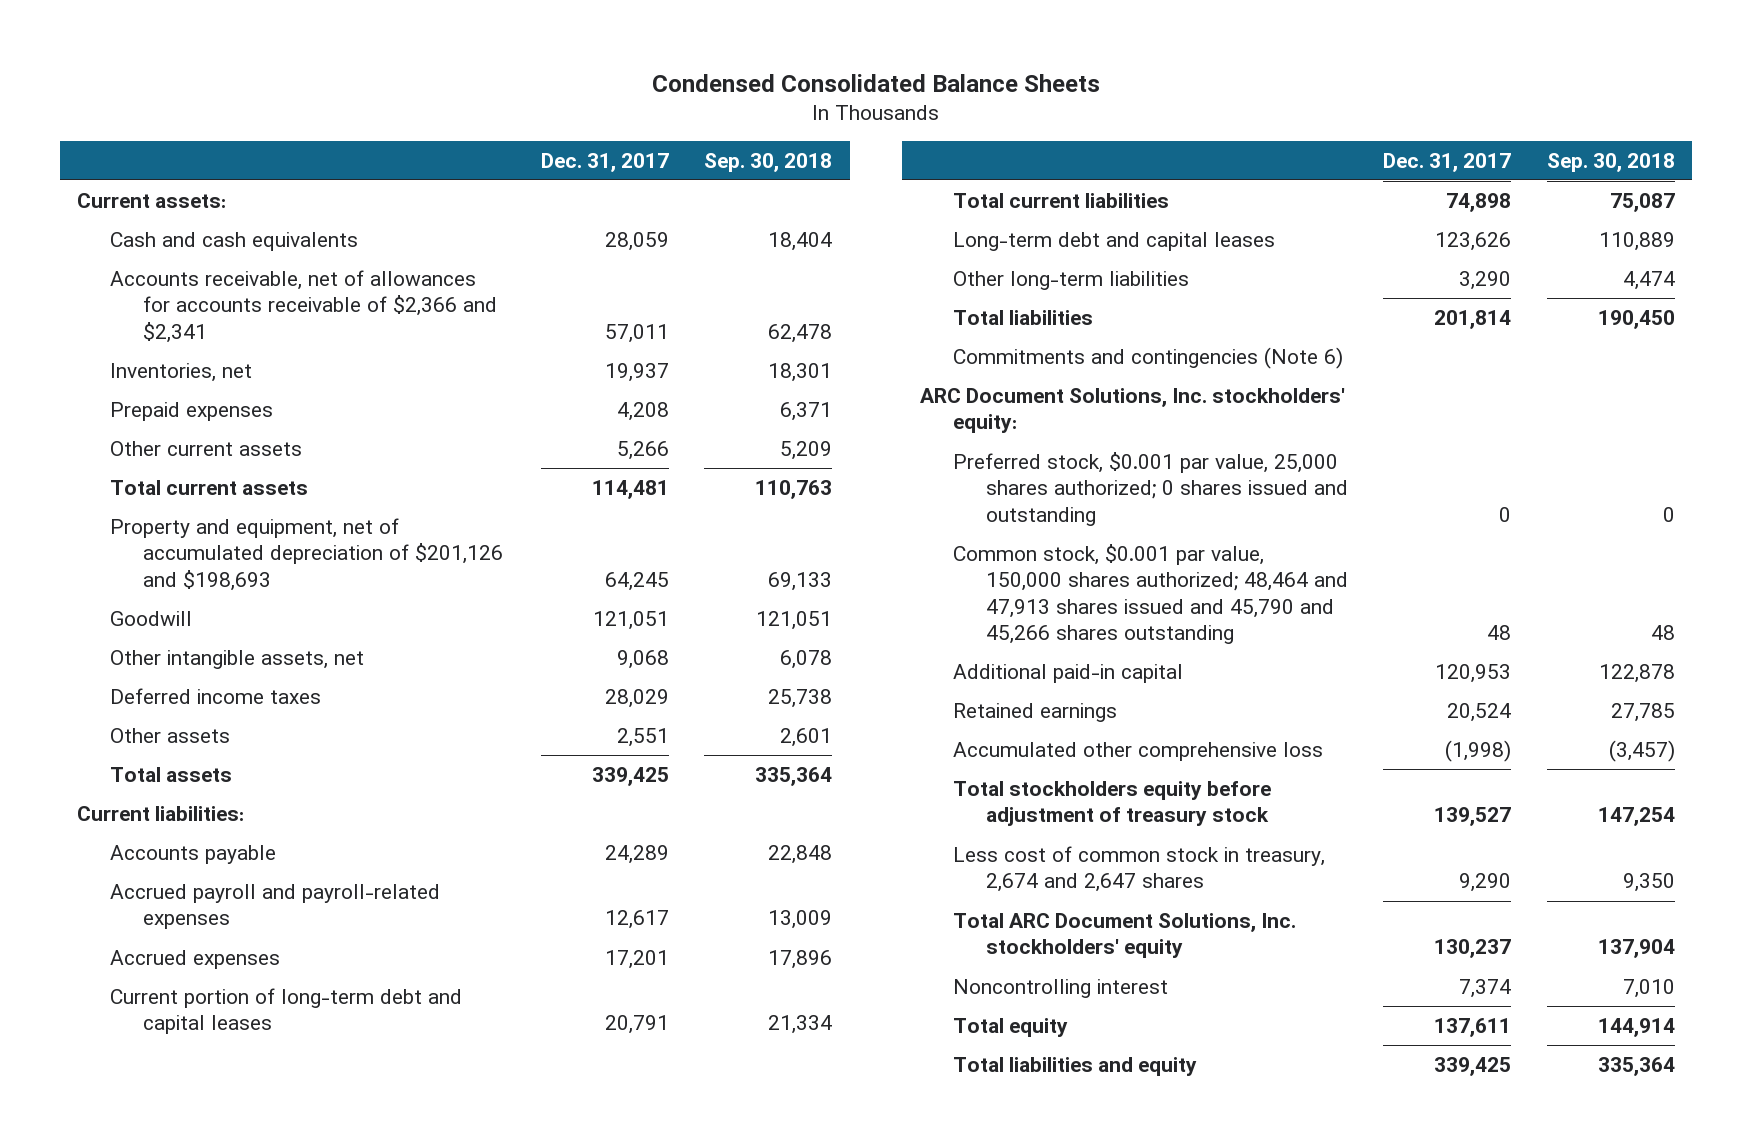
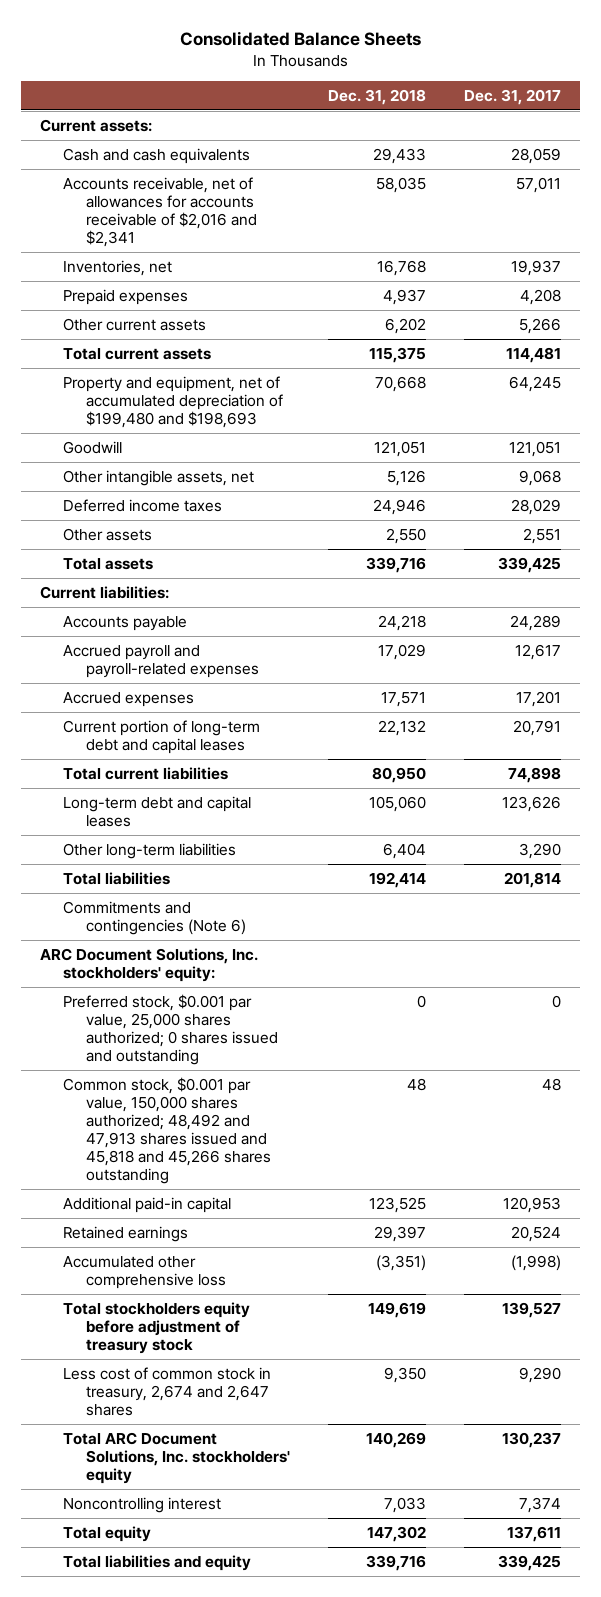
- Condensed Consolidated Balance Sheets
+ Consolidated Balance Sheets
- | Dec. 31, 2017 | Sep. 30, 2018
+ | Dec. 31, 2018 | Dec. 31, 2017
- Accounts receivable, net of allowances for accounts receivable of $2,366 and $2,341 | 57,011 | 62,478
+ Accounts receivable, net of allowances for accounts receivable of $2,016 and $2,341 | 58,035 | 57,011
- Property and equipment, net of accumulated depreciation of $201,126 and $198,693 | 64,245 | 69,133
+ Property and equipment, net of accumulated depreciation of $199,480 and $198,693 | 70,668 | 64,245
- Common stock, $0.001 par value, 150,000 shares authorized; 48,464 and 47,913 shares issued and 45,790 and 45,266 shares outstanding | 48 | 48
+ Common stock, $0.001 par value, 150,000 shares authorized; 48,492 and 47,913 shares issued and 45,818 and 45,266 shares outstanding | 48 | 48

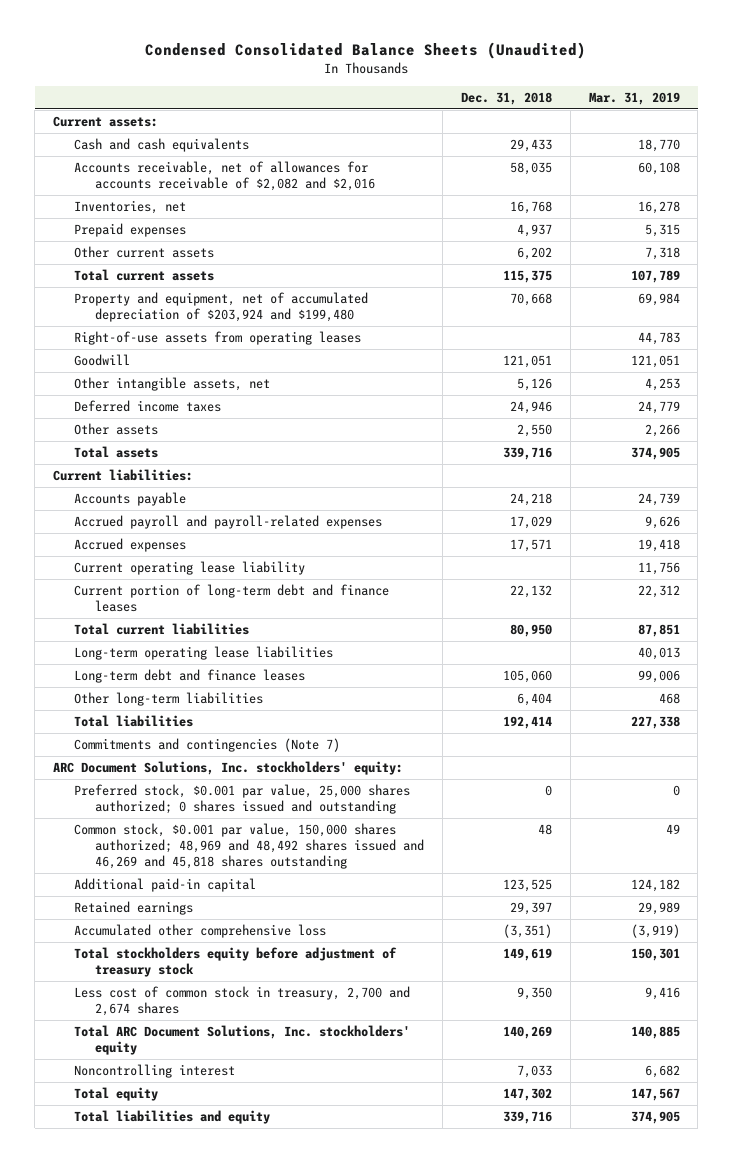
- Consolidated Balance Sheets
+ Condensed Consolidated Balance Sheets (Unaudited)
- | Dec. 31, 2018 | Dec. 31, 2017
+ | Dec. 31, 2018 | Mar. 31, 2019
- Accounts receivable, net of allowances for accounts receivable of $2,016 and $2,341 | 58,035 | 57,011
+ Accounts receivable, net of allowances for accounts receivable of $2,082 and $2,016 | 58,035 | 60,108
- Property and equipment, net of accumulated depreciation of $199,480 and $198,693 | 70,668 | 64,245
+ Property and equipment, net of accumulated depreciation of $203,924 and $199,480 | 70,668 | 69,984
+ Right-of-use assets from operating leases | | 44,783
- Current portion of long-term debt and capital leases | 22,132 | 20,791
+ Current operating lease liability | | 11,756
+ Current portion of long-term debt and finance leases | 22,132 | 22,312
- Long-term debt and capital leases | 105,060 | 123,626
+ Long-term operating lease liabilities | | 40,013
+ Long-term debt and finance leases | 105,060 | 99,006
- Commitments and contingencies (Note 6)
+ Commitments and contingencies (Note 7)
- Common stock, $0.001 par value, 150,000 shares authorized; 48,492 and 47,913 shares issued and 45,818 and 45,266 shares outstanding | 48 | 48
+ Common stock, $0.001 par value, 150,000 shares authorized; 48,969 and 48,492 shares issued and 46,269 and 45,818 shares outstanding | 48 | 49
- Less cost of common stock in treasury, 2,674 and 2,647 shares | 9,350 | 9,290
+ Less cost of common stock in treasury, 2,700 and 2,674 shares | 9,350 | 9,416

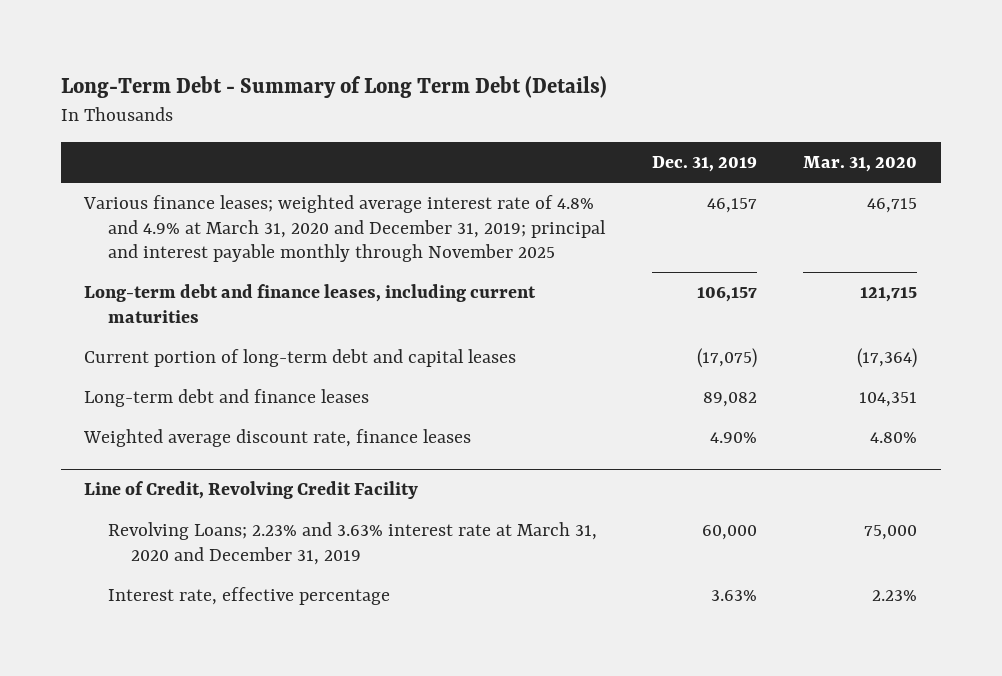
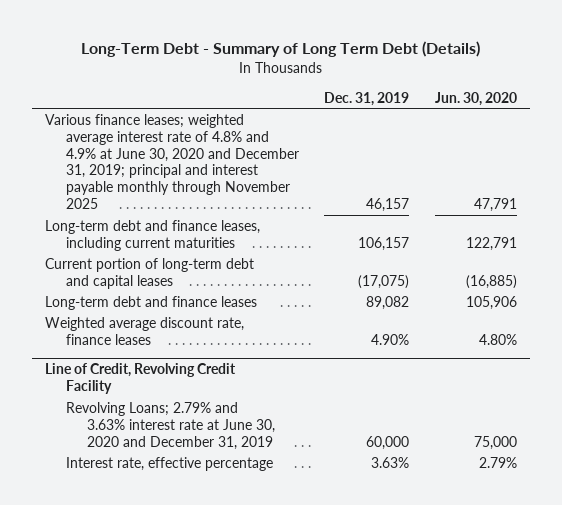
- | Dec. 31, 2019 | Mar. 31, 2020
+ | Dec. 31, 2019 | Jun. 30, 2020
- Various finance leases; weighted average interest rate of 4.8% and 4.9% at March 31, 2020 and December 31, 2019; principal and interest payable monthly through November 2025 | 46,157 | 46,715
+ Various finance leases; weighted average interest rate of 4.8% and 4.9% at June 30, 2020 and December 31, 2019; principal and interest payable monthly through November 2025 | 46,157 | 47,791
@ Line of Credit, Revolving Credit Facility
- Revolving Loans; 2.23% and 3.63% interest rate at March 31, 2020 and December 31, 2019 | 60,000 | 75,000
+ Revolving Loans; 2.79% and 3.63% interest rate at June 30, 2020 and December 31, 2019 | 60,000 | 75,000

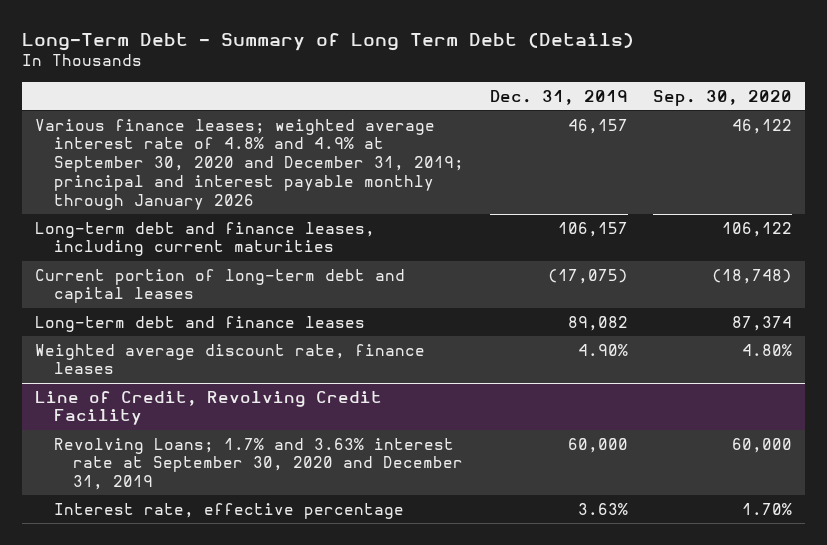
- | Dec. 31, 2019 | Jun. 30, 2020
+ | Dec. 31, 2019 | Sep. 30, 2020
- Various finance leases; weighted average interest rate of 4.8% and 4.9% at June 30, 2020 and December 31, 2019; principal and interest payable monthly through November 2025 | 46,157 | 47,791
+ Various finance leases; weighted average interest rate of 4.8% and 4.9% at September 30, 2020 and December 31, 2019; principal and interest payable monthly through January 2026 | 46,157 | 46,122
@ Line of Credit, Revolving Credit Facility
- Revolving Loans; 2.79% and 3.63% interest rate at June 30, 2020 and December 31, 2019 | 60,000 | 75,000
+ Revolving Loans; 1.7% and 3.63% interest rate at September 30, 2020 and December 31, 2019 | 60,000 | 60,000

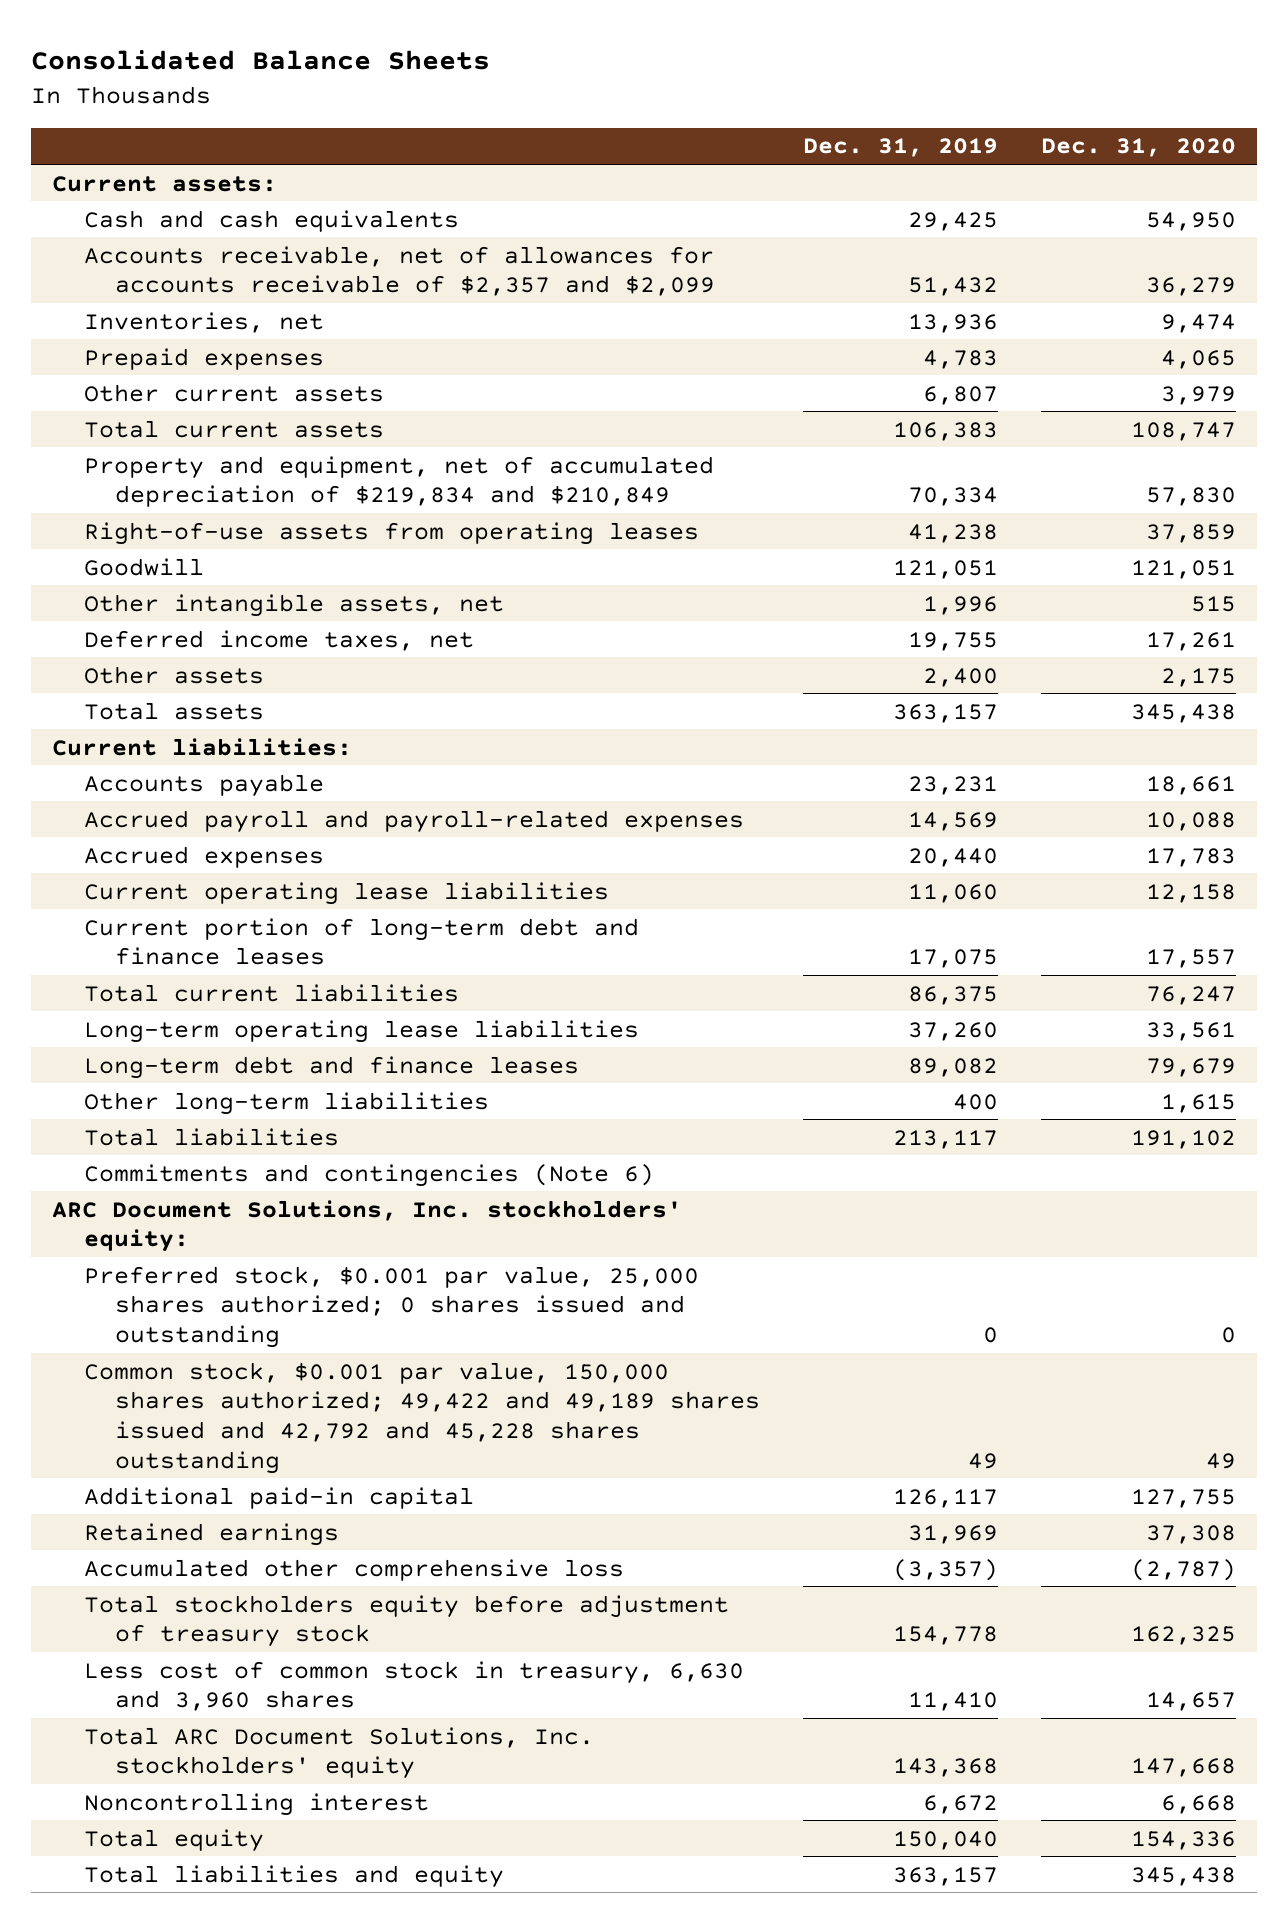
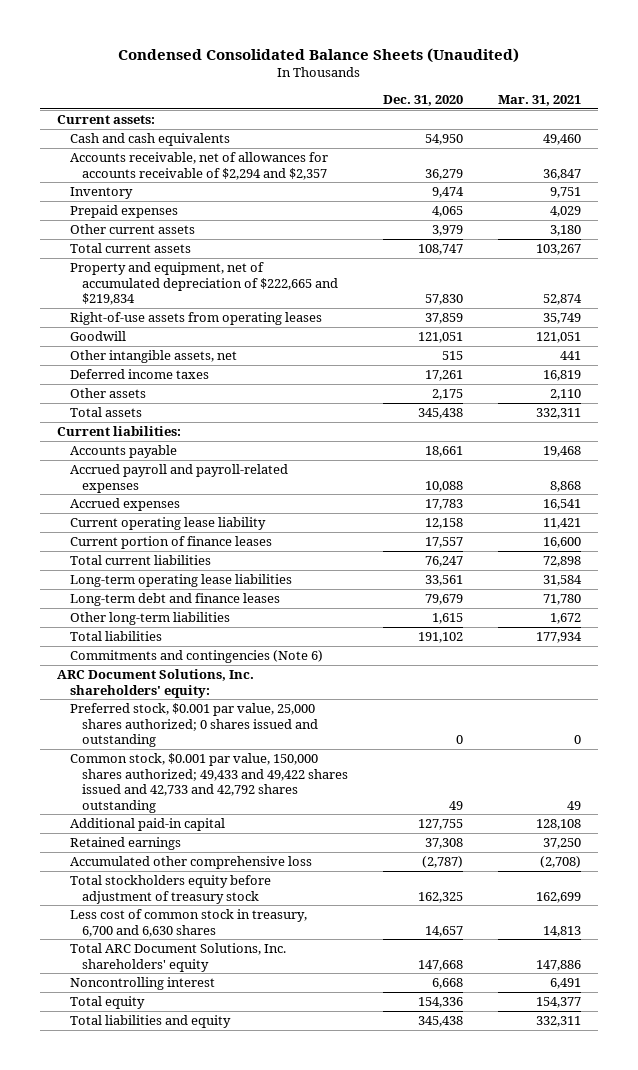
- Consolidated Balance Sheets
+ Condensed Consolidated Balance Sheets (Unaudited)
- | Dec. 31, 2019 | Dec. 31, 2020
+ | Dec. 31, 2020 | Mar. 31, 2021
- Accounts receivable, net of allowances for accounts receivable of $2,357 and $2,099 | 51,432 | 36,279
- Inventories, net | 13,936 | 9,474
+ Accounts receivable, net of allowances for accounts receivable of $2,294 and $2,357 | 36,279 | 36,847
+ Inventory | 9,474 | 9,751
- Property and equipment, net of accumulated depreciation of $219,834 and $210,849 | 70,334 | 57,830
+ Property and equipment, net of accumulated depreciation of $222,665 and $219,834 | 57,830 | 52,874
- Deferred income taxes, net | 19,755 | 17,261
+ Deferred income taxes | 17,261 | 16,819
- Current operating lease liabilities | 11,060 | 12,158
- Current portion of long-term debt and finance leases | 17,075 | 17,557
+ Current operating lease liability | 12,158 | 11,421
+ Current portion of finance leases | 17,557 | 16,600
- ARC Document Solutions, Inc. stockholders' equity:
+ ARC Document Solutions, Inc. shareholders' equity:
- Common stock, $0.001 par value, 150,000 shares authorized; 49,422 and 49,189 shares issued and 42,792 and 45,228 shares outstanding | 49 | 49
+ Common stock, $0.001 par value, 150,000 shares authorized; 49,433 and 49,422 shares issued and 42,733 and 42,792 shares outstanding | 49 | 49
- Less cost of common stock in treasury, 6,630 and 3,960 shares | 11,410 | 14,657
- Total ARC Document Solutions, Inc. stockholders' equity | 143,368 | 147,668
+ Less cost of common stock in treasury, 6,700 and 6,630 shares | 14,657 | 14,813
+ Total ARC Document Solutions, Inc. shareholders' equity | 147,668 | 147,886

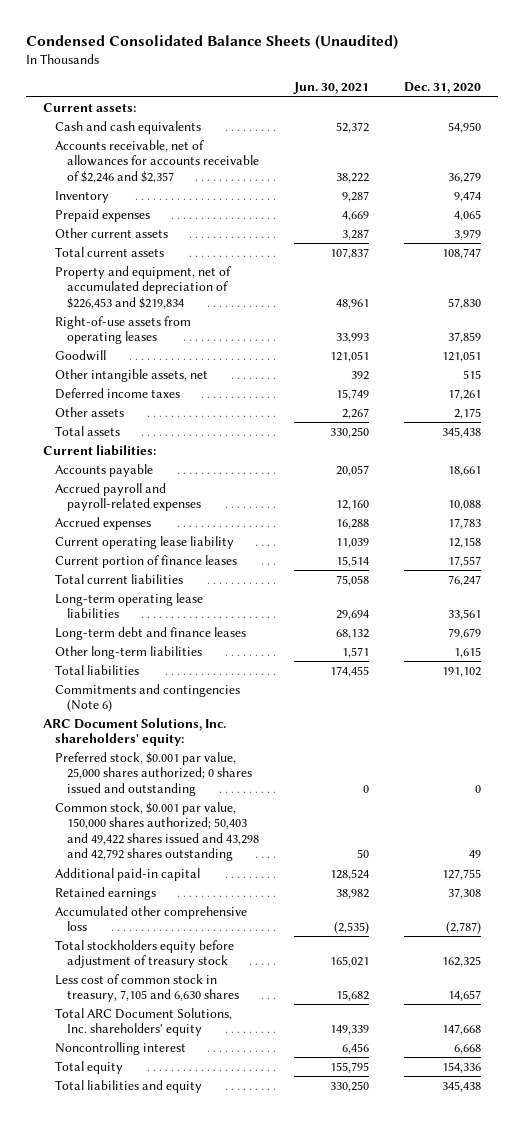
- | Dec. 31, 2020 | Mar. 31, 2021
+ | Jun. 30, 2021 | Dec. 31, 2020
- Accounts receivable, net of allowances for accounts receivable of $2,294 and $2,357 | 36,279 | 36,847
+ Accounts receivable, net of allowances for accounts receivable of $2,246 and $2,357 | 38,222 | 36,279
- Property and equipment, net of accumulated depreciation of $222,665 and $219,834 | 57,830 | 52,874
+ Property and equipment, net of accumulated depreciation of $226,453 and $219,834 | 48,961 | 57,830
- Common stock, $0.001 par value, 150,000 shares authorized; 49,433 and 49,422 shares issued and 42,733 and 42,792 shares outstanding | 49 | 49
+ Common stock, $0.001 par value, 150,000 shares authorized; 50,403 and 49,422 shares issued and 43,298 and 42,792 shares outstanding | 50 | 49
- Less cost of common stock in treasury, 6,700 and 6,630 shares | 14,657 | 14,813
+ Less cost of common stock in treasury, 7,105 and 6,630 shares | 15,682 | 14,657

